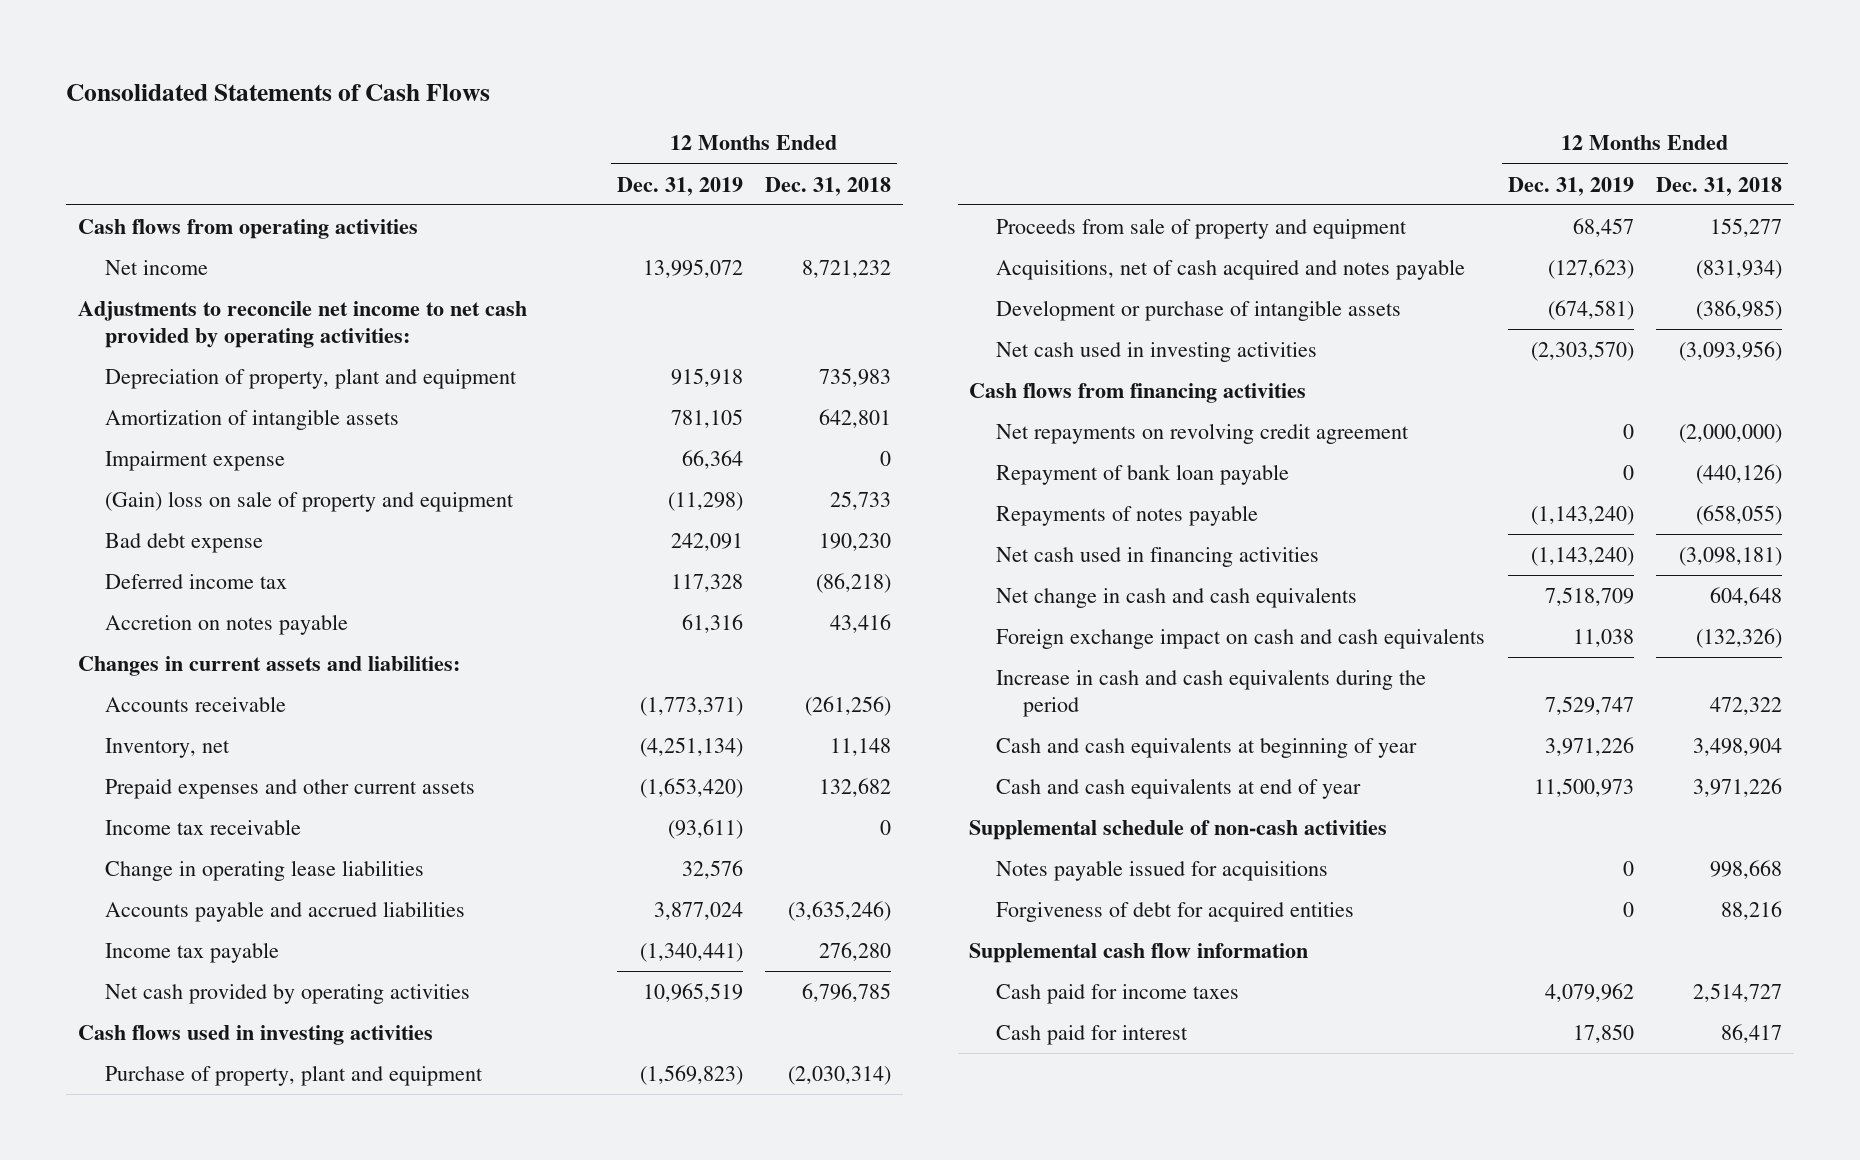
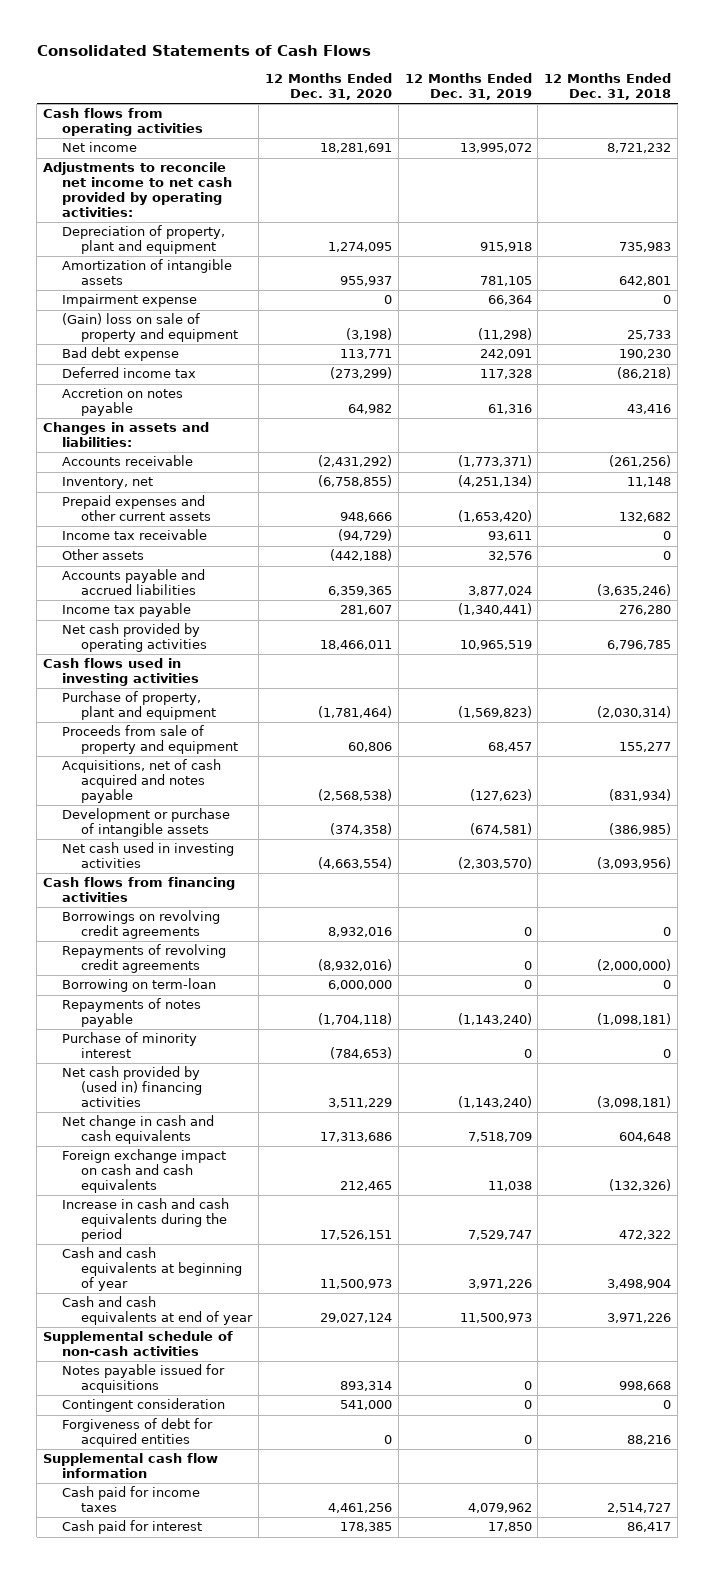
- | 12 Months Ended Dec. 31, 2019 | 12 Months Ended Dec. 31, 2018
+ | 12 Months Ended Dec. 31, 2020 | 12 Months Ended Dec. 31, 2019 | 12 Months Ended Dec. 31, 2018
- Changes in current assets and liabilities:
+ Changes in assets and liabilities:
- Income tax receivable | (93,611) | 0
- Change in operating lease liabilities | 32,576 |
+ Income tax receivable | (94,729) | 93,611 | 0
+ Other assets | (442,188) | 32,576 | 0
- Net repayments on revolving credit agreement | 0 | (2,000,000)
- Repayment of bank loan payable | 0 | (440,126)
- Repayments of notes payable | (1,143,240) | (658,055)
- Net cash used in financing activities | (1,143,240) | (3,098,181)
+ Borrowings on revolving credit agreements | 8,932,016 | 0 | 0
+ Repayments of revolving credit agreements | (8,932,016) | 0 | (2,000,000)
+ Borrowing on term-loan | 6,000,000 | 0 | 0
+ Repayments of notes payable | (1,704,118) | (1,143,240) | (1,098,181)
+ Purchase of minority interest | (784,653) | 0 | 0
+ Net cash provided by (used in) financing activities | 3,511,229 | (1,143,240) | (3,098,181)
+ Contingent consideration | 541,000 | 0 | 0

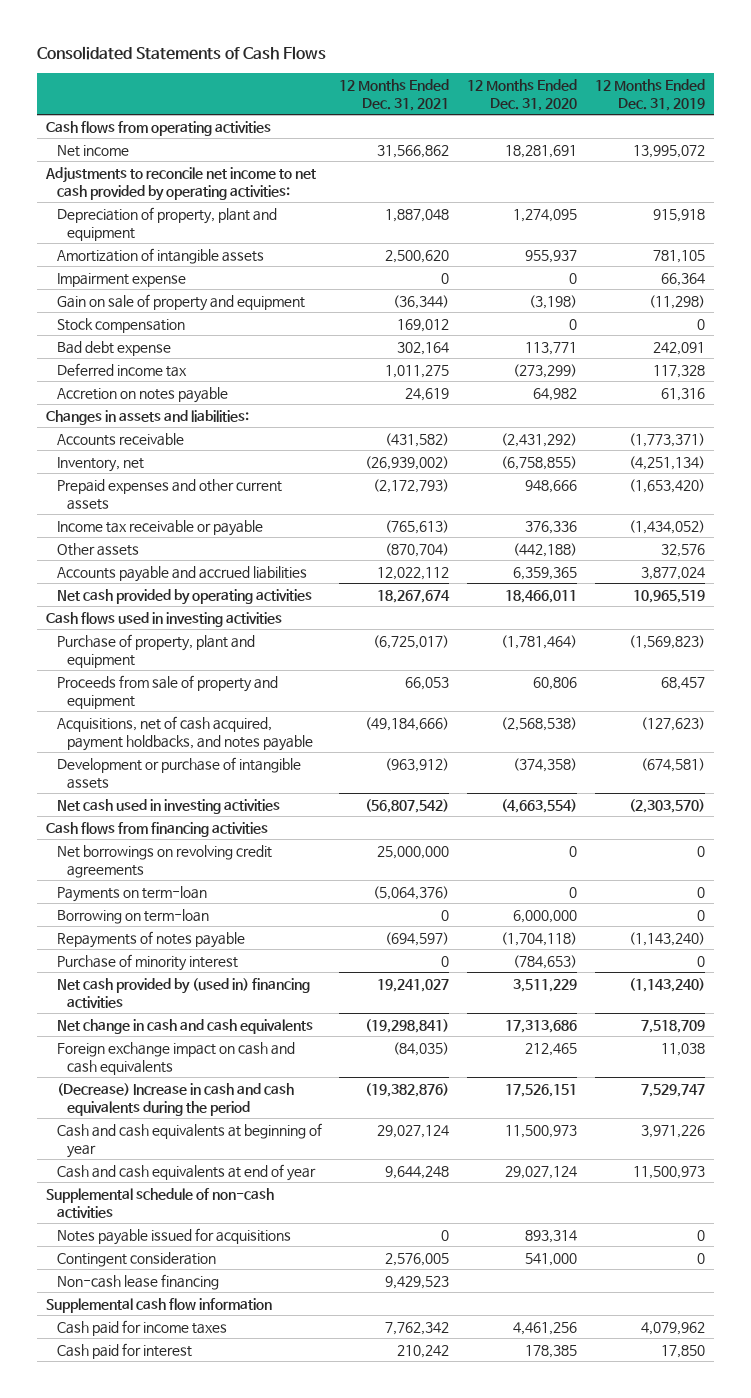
- | 12 Months Ended Dec. 31, 2020 | 12 Months Ended Dec. 31, 2019 | 12 Months Ended Dec. 31, 2018
+ | 12 Months Ended Dec. 31, 2021 | 12 Months Ended Dec. 31, 2020 | 12 Months Ended Dec. 31, 2019
- (Gain) loss on sale of property and equipment | (3,198) | (11,298) | 25,733
+ Gain on sale of property and equipment | (36,344) | (3,198) | (11,298)
+ Stock compensation | 169,012 | 0 | 0
- Income tax receivable | (94,729) | 93,611 | 0
+ Income tax receivable or payable | (765,613) | 376,336 | (1,434,052)
- Income tax payable | 281,607 | (1,340,441) | 276,280
- Acquisitions, net of cash acquired and notes payable | (2,568,538) | (127,623) | (831,934)
+ Acquisitions, net of cash acquired, payment holdbacks, and notes payable | (49,184,666) | (2,568,538) | (127,623)
- Borrowings on revolving credit agreements | 8,932,016 | 0 | 0
- Repayments of revolving credit agreements | (8,932,016) | 0 | (2,000,000)
+ Net borrowings on revolving credit agreements | 25,000,000 | 0 | 0
+ Payments on term-loan | (5,064,376) | 0 | 0
- Increase in cash and cash equivalents during the period | 17,526,151 | 7,529,747 | 472,322
+ (Decrease) Increase in cash and cash equivalents during the period | (19,382,876) | 17,526,151 | 7,529,747
- Forgiveness of debt for acquired entities | 0 | 0 | 88,216
+ Non-cash lease financing | 9,429,523 | |

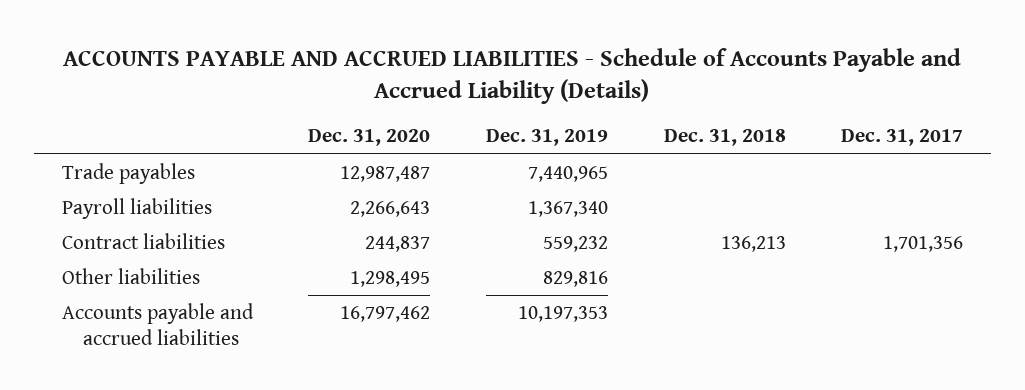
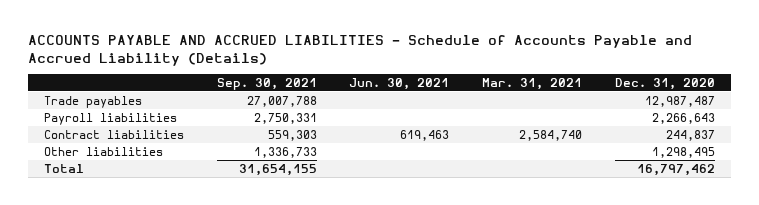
- | Dec. 31, 2020 | Dec. 31, 2019 | Dec. 31, 2018 | Dec. 31, 2017
+ | Sep. 30, 2021 | Jun. 30, 2021 | Mar. 31, 2021 | Dec. 31, 2020
- Accounts payable and accrued liabilities | 16,797,462 | 10,197,353 | |
+ Total | 31,654,155 | | | 16,797,462

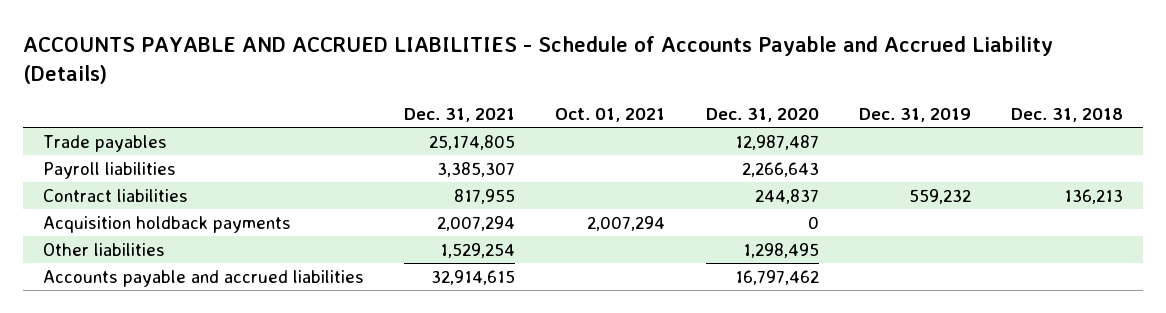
- | Sep. 30, 2021 | Jun. 30, 2021 | Mar. 31, 2021 | Dec. 31, 2020
+ | Dec. 31, 2021 | Oct. 01, 2021 | Dec. 31, 2020 | Dec. 31, 2019 | Dec. 31, 2018
+ Acquisition holdback payments | 2,007,294 | 2,007,294 | 0 | |
- Total | 31,654,155 | | | 16,797,462
+ Accounts payable and accrued liabilities | 32,914,615 | | 16,797,462 | |

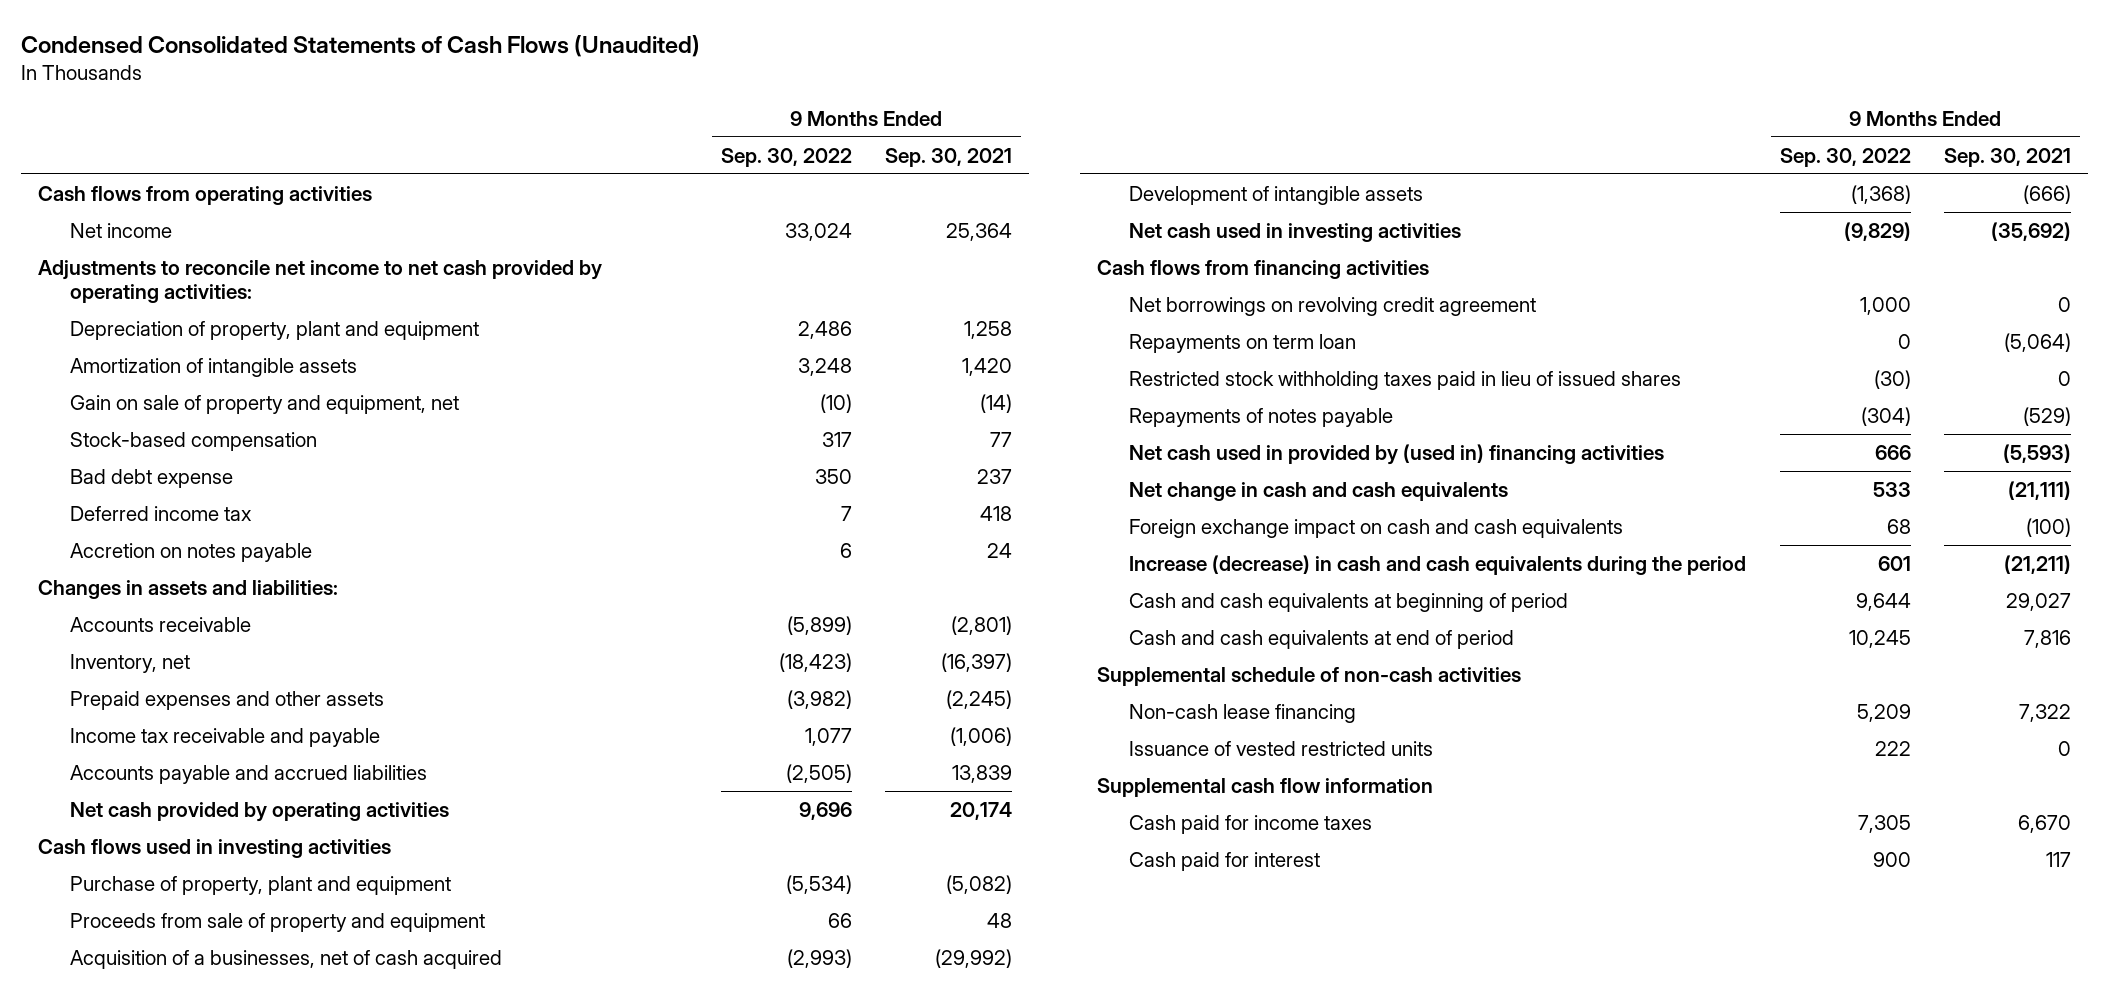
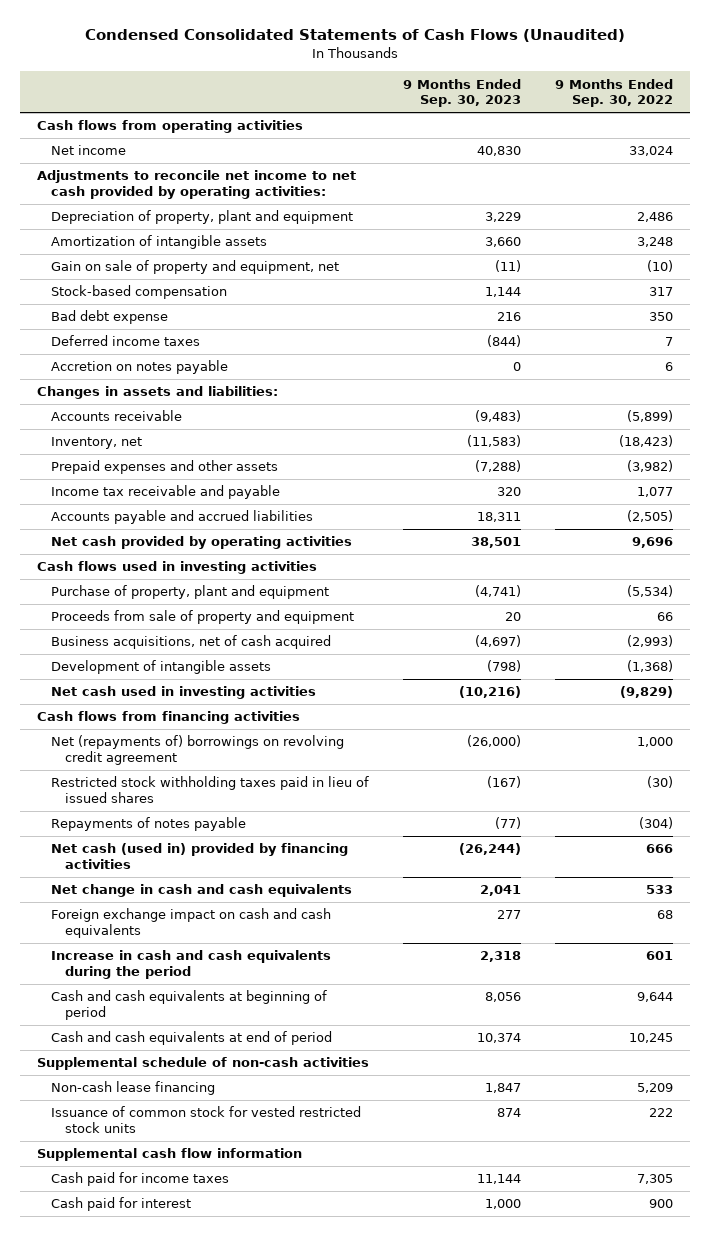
- | 9 Months Ended Sep. 30, 2022 | 9 Months Ended Sep. 30, 2021
+ | 9 Months Ended Sep. 30, 2023 | 9 Months Ended Sep. 30, 2022
- Deferred income tax | 7 | 418
+ Deferred income taxes | (844) | 7
- Acquisition of a businesses, net of cash acquired | (2,993) | (29,992)
+ Business acquisitions, net of cash acquired | (4,697) | (2,993)
- Net borrowings on revolving credit agreement | 1,000 | 0
- Repayments on term loan | 0 | (5,064)
+ Net (repayments of) borrowings on revolving credit agreement | (26,000) | 1,000
- Net cash used in provided by (used in) financing activities | 666 | (5,593)
+ Net cash (used in) provided by financing activities | (26,244) | 666
- Increase (decrease) in cash and cash equivalents during the period | 601 | (21,211)
+ Increase in cash and cash equivalents during the period | 2,318 | 601
- Issuance of vested restricted units | 222 | 0
+ Issuance of common stock for vested restricted stock units | 874 | 222

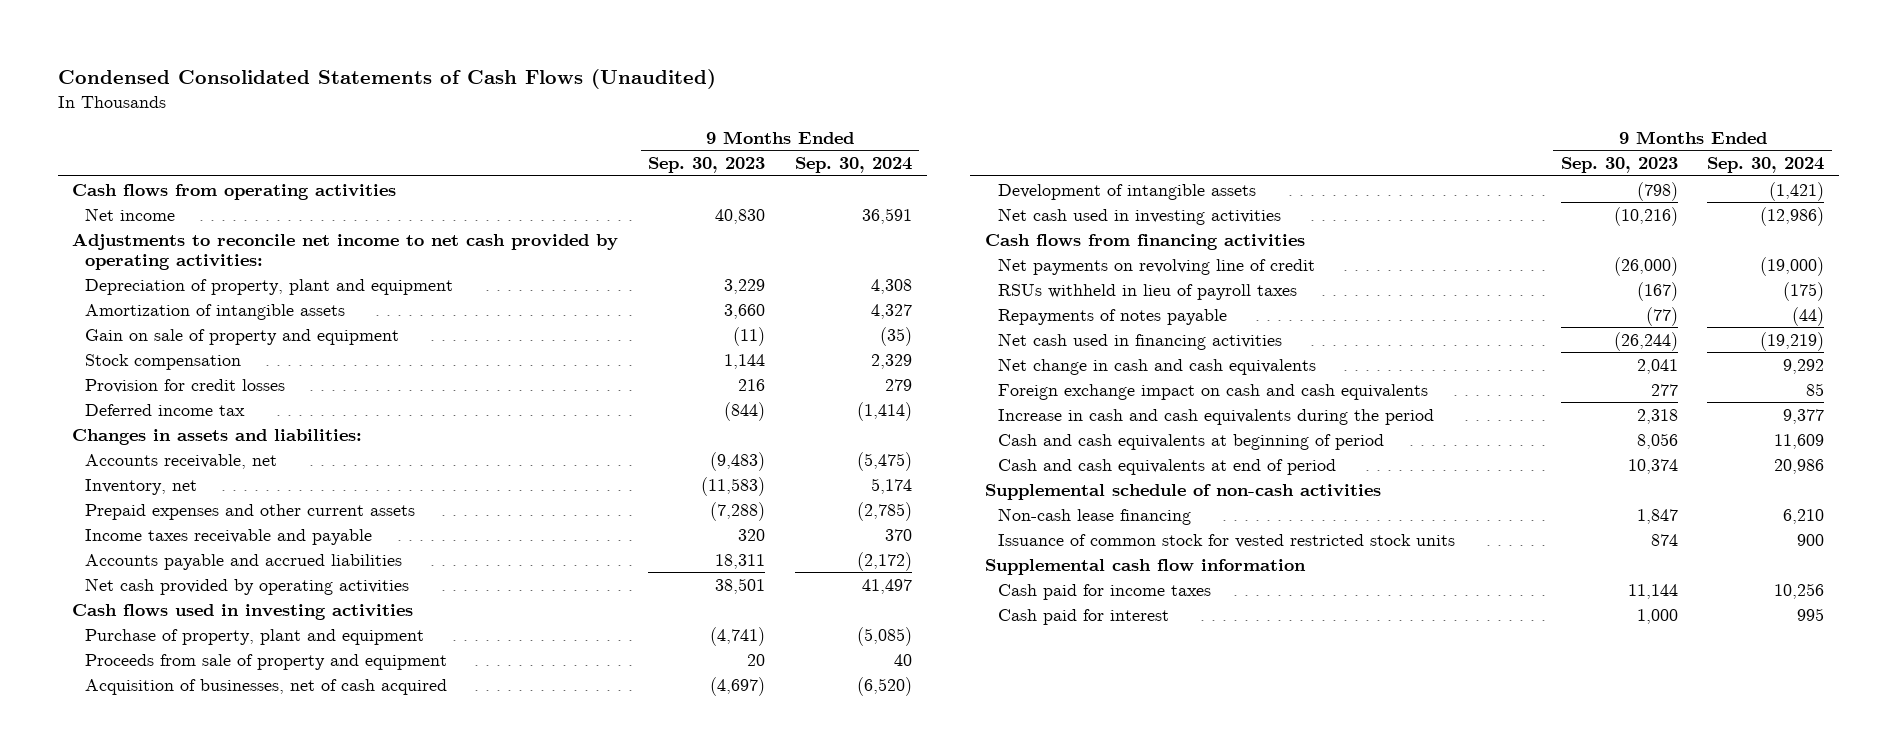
- | 9 Months Ended Sep. 30, 2023 | 9 Months Ended Sep. 30, 2022
+ | 9 Months Ended Sep. 30, 2023 | 9 Months Ended Sep. 30, 2024
- Gain on sale of property and equipment, net | (11) | (10)
- Stock-based compensation | 1,144 | 317
- Bad debt expense | 216 | 350
- Deferred income taxes | (844) | 7
- Accretion on notes payable | 0 | 6
+ Gain on sale of property and equipment | (11) | (35)
+ Stock compensation | 1,144 | 2,329
+ Provision for credit losses | 216 | 279
+ Deferred income tax | (844) | (1,414)
- Accounts receivable | (9,483) | (5,899)
+ Accounts receivable, net | (9,483) | (5,475)
- Prepaid expenses and other assets | (7,288) | (3,982)
- Income tax receivable and payable | 320 | 1,077
+ Prepaid expenses and other current assets | (7,288) | (2,785)
+ Income taxes receivable and payable | 320 | 370
- Business acquisitions, net of cash acquired | (4,697) | (2,993)
+ Acquisition of businesses, net of cash acquired | (4,697) | (6,520)
- Net (repayments of) borrowings on revolving credit agreement | (26,000) | 1,000
- Restricted stock withholding taxes paid in lieu of issued shares | (167) | (30)
+ Net payments on revolving line of credit | (26,000) | (19,000)
+ RSUs withheld in lieu of payroll taxes | (167) | (175)
- Net cash (used in) provided by financing activities | (26,244) | 666
+ Net cash used in financing activities | (26,244) | (19,219)

